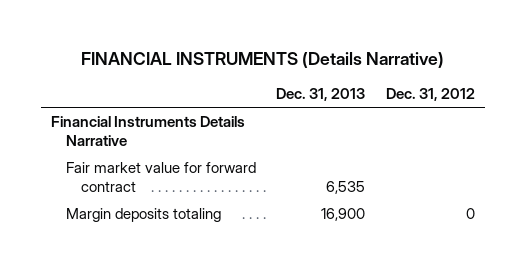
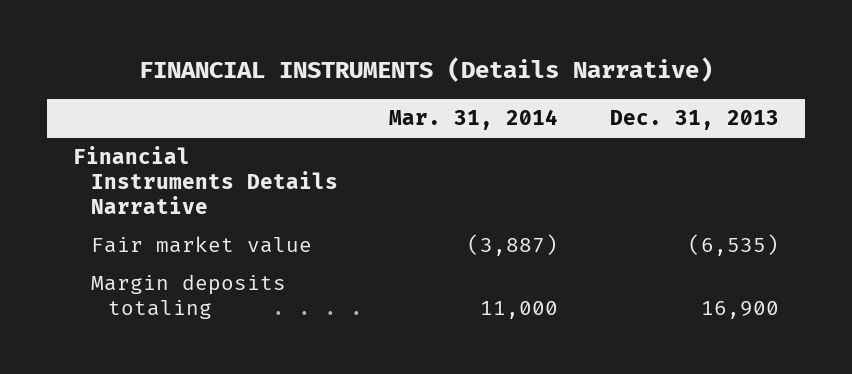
- | Dec. 31, 2013 | Dec. 31, 2012
+ | Mar. 31, 2014 | Dec. 31, 2013
- Fair market value for forward contract | 6,535 |
+ Fair market value | (3,887) | (6,535)

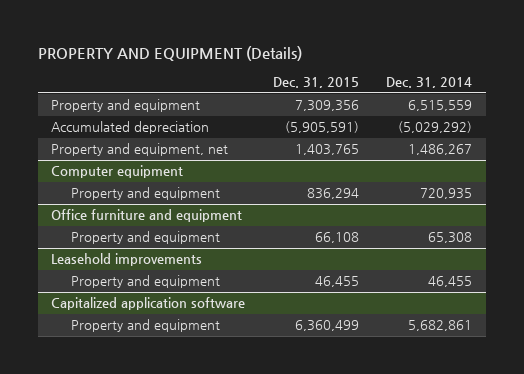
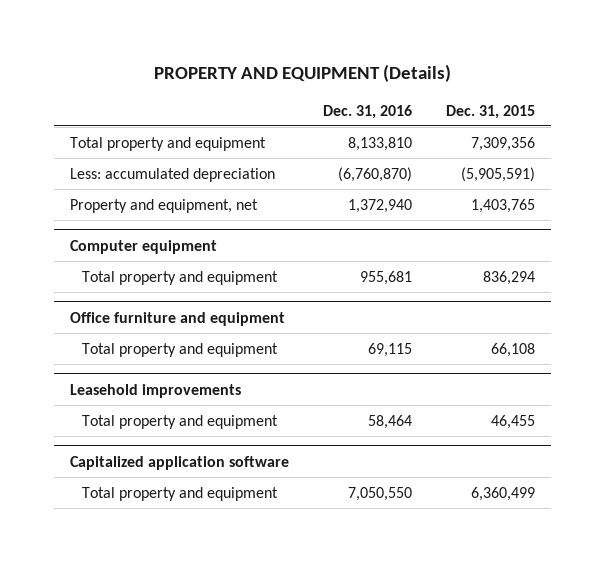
- | Dec. 31, 2015 | Dec. 31, 2014
+ | Dec. 31, 2016 | Dec. 31, 2015
- Property and equipment | 7,309,356 | 6,515,559
- Accumulated depreciation | (5,905,591) | (5,029,292)
+ Total property and equipment | 8,133,810 | 7,309,356
+ Less: accumulated depreciation | (6,760,870) | (5,905,591)
@ Computer equipment
- Property and equipment | 836,294 | 720,935
+ Total property and equipment | 955,681 | 836,294
@ Office furniture and equipment
- Property and equipment | 66,108 | 65,308
+ Total property and equipment | 69,115 | 66,108
@ Leasehold improvements
- Property and equipment | 46,455 | 46,455
+ Total property and equipment | 58,464 | 46,455
@ Capitalized application software
- Property and equipment | 6,360,499 | 5,682,861
+ Total property and equipment | 7,050,550 | 6,360,499

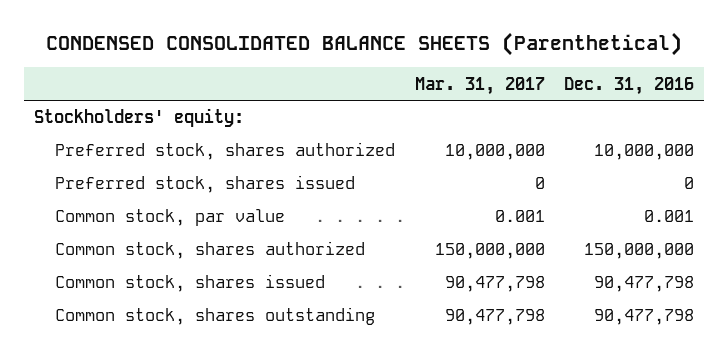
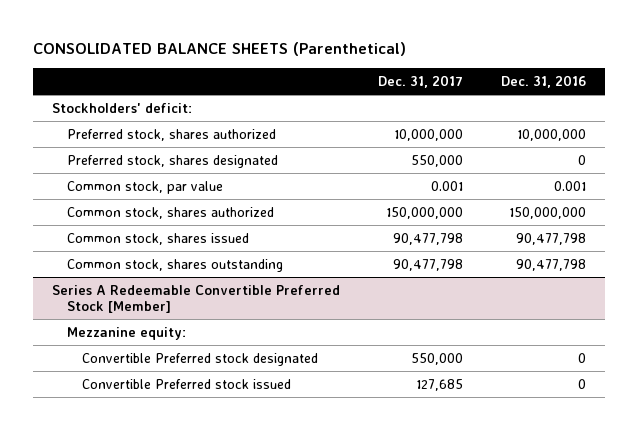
- CONDENSED CONSOLIDATED BALANCE SHEETS (Parenthetical)
+ CONSOLIDATED BALANCE SHEETS (Parenthetical)
- | Mar. 31, 2017 | Dec. 31, 2016
+ | Dec. 31, 2017 | Dec. 31, 2016
- Stockholders' equity:
+ Stockholders' deficit:
- Preferred stock, shares issued | 0 | 0
+ Preferred stock, shares designated | 550,000 | 0
+ Series A Redeemable Convertible Preferred Stock [Member]
+ Mezzanine equity:
+ Convertible Preferred stock designated | 550,000 | 0
+ Convertible Preferred stock issued | 127,685 | 0

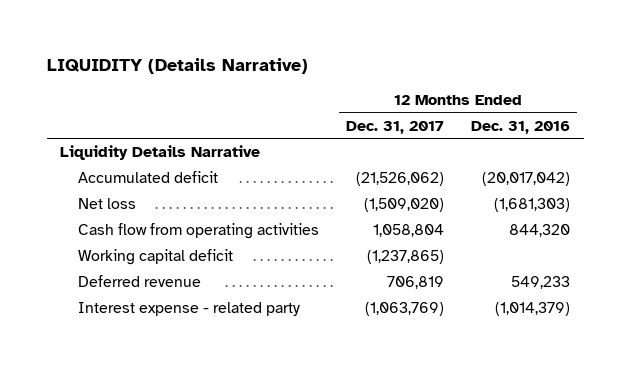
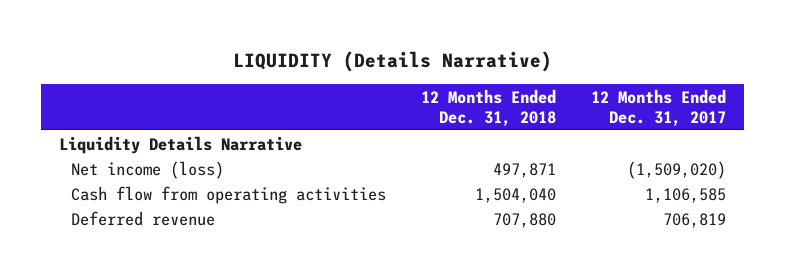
- | 12 Months Ended Dec. 31, 2017 | 12 Months Ended Dec. 31, 2016
+ | 12 Months Ended Dec. 31, 2018 | 12 Months Ended Dec. 31, 2017
- Accumulated deficit | (21,526,062) | (20,017,042)
- Net loss | (1,509,020) | (1,681,303)
- Cash flow from operating activities | 1,058,804 | 844,320
- Working capital deficit | (1,237,865) |
+ Net income (loss) | 497,871 | (1,509,020)
+ Cash flow from operating activities | 1,504,040 | 1,106,585
- Interest expense - related party | (1,063,769) | (1,014,379)

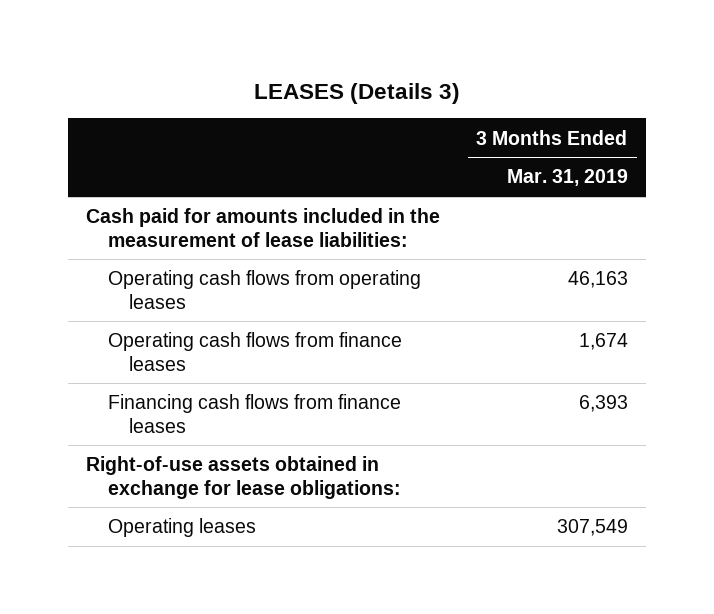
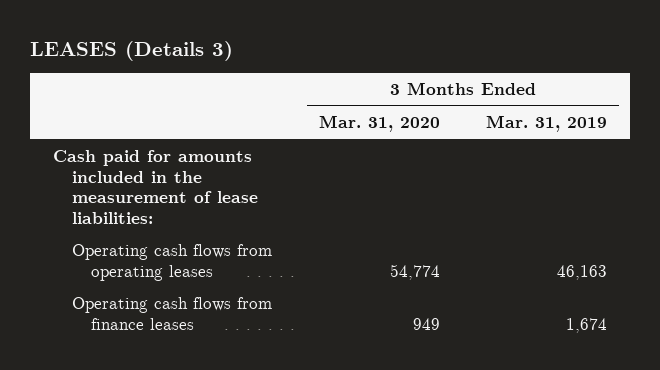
- | 3 Months Ended Mar. 31, 2019
+ | 3 Months Ended Mar. 31, 2020 | 3 Months Ended Mar. 31, 2019
- Financing cash flows from finance leases | 6,393
- Right-of-use assets obtained in exchange for lease obligations:
- Operating leases | 307,549

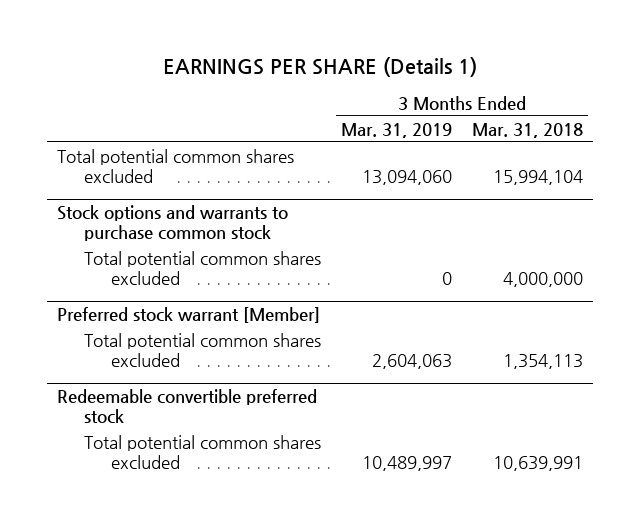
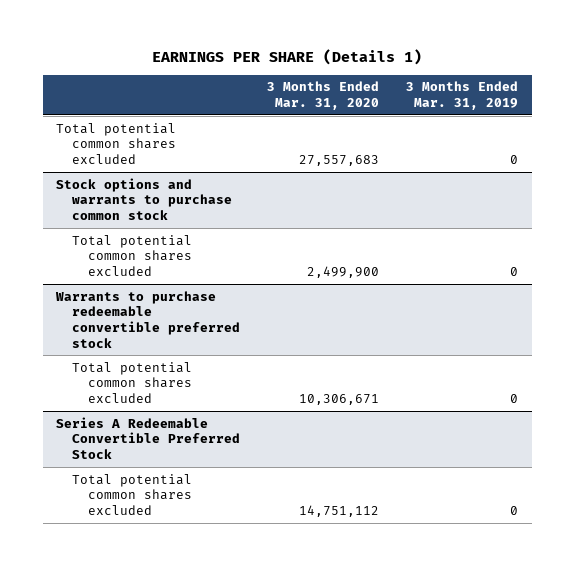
- | 3 Months Ended Mar. 31, 2019 | 3 Months Ended Mar. 31, 2018
+ | 3 Months Ended Mar. 31, 2020 | 3 Months Ended Mar. 31, 2019
- Total potential common shares excluded | 13,094,060 | 15,994,104
+ Total potential common shares excluded | 27,557,683 | 0
- Preferred stock warrant [Member]
- Total potential common shares excluded | 2,604,063 | 1,354,113
- Redeemable convertible preferred stock
- Total potential common shares excluded | 10,489,997 | 10,639,991
+ Warrants to purchase redeemable convertible preferred stock
+ Total potential common shares excluded | 10,306,671 | 0
+ Series A Redeemable Convertible Preferred Stock
+ Total potential common shares excluded | 14,751,112 | 0

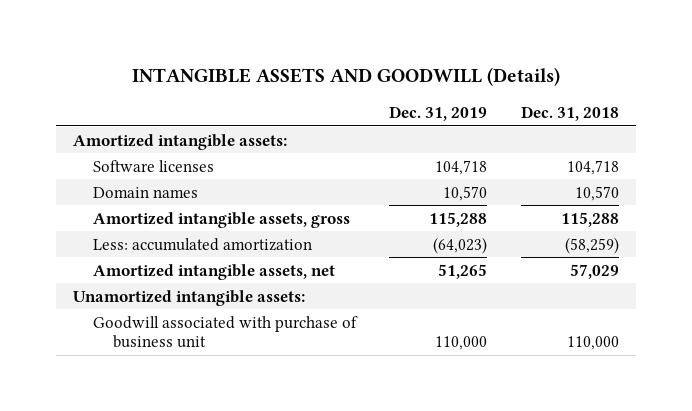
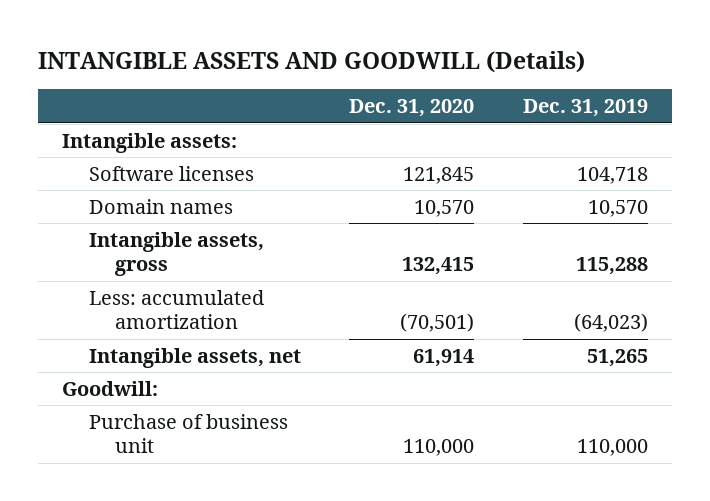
- | Dec. 31, 2019 | Dec. 31, 2018
+ | Dec. 31, 2020 | Dec. 31, 2019
- Amortized intangible assets:
+ Intangible assets:
- Amortized intangible assets, gross | 115,288 | 115,288
+ Intangible assets, gross | 132,415 | 115,288
- Amortized intangible assets, net | 51,265 | 57,029
- Unamortized intangible assets:
- Goodwill associated with purchase of business unit | 110,000 | 110,000
+ Intangible assets, net | 61,914 | 51,265
+ Goodwill:
+ Purchase of business unit | 110,000 | 110,000

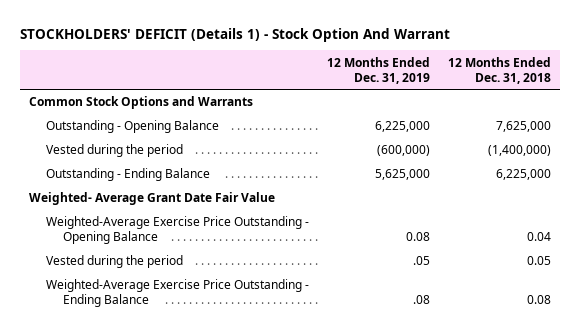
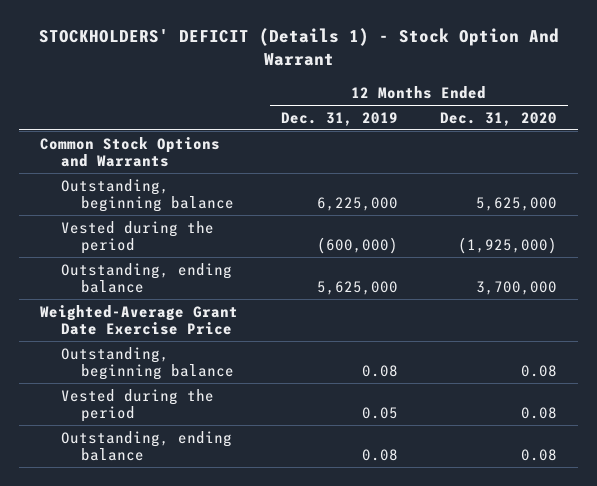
- | 12 Months Ended Dec. 31, 2019 | 12 Months Ended Dec. 31, 2018
+ | 12 Months Ended Dec. 31, 2019 | 12 Months Ended Dec. 31, 2020
- Outstanding - Opening Balance | 6,225,000 | 7,625,000
+ Outstanding, beginning balance | 6,225,000 | 5,625,000
- Outstanding - Ending Balance | 5,625,000 | 6,225,000
- Weighted- Average Grant Date Fair Value
- Weighted-Average Exercise Price Outstanding - Opening Balance | 0.08 | 0.04
- Vested during the period | .05 | 0.05
- Weighted-Average Exercise Price Outstanding - Ending Balance | .08 | 0.08
+ Outstanding, ending balance | 5,625,000 | 3,700,000
+ Weighted-Average Grant Date Exercise Price
+ Outstanding, beginning balance | 0.08 | 0.08
+ Vested during the period | 0.05 | 0.08
+ Outstanding, ending balance | 0.08 | 0.08

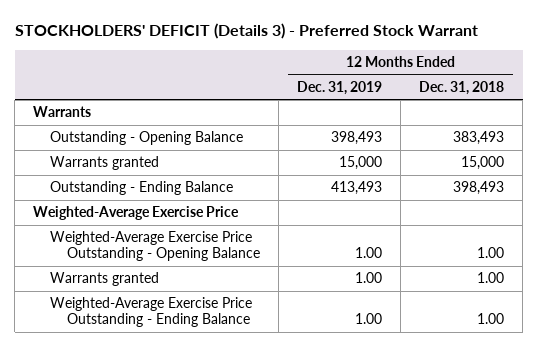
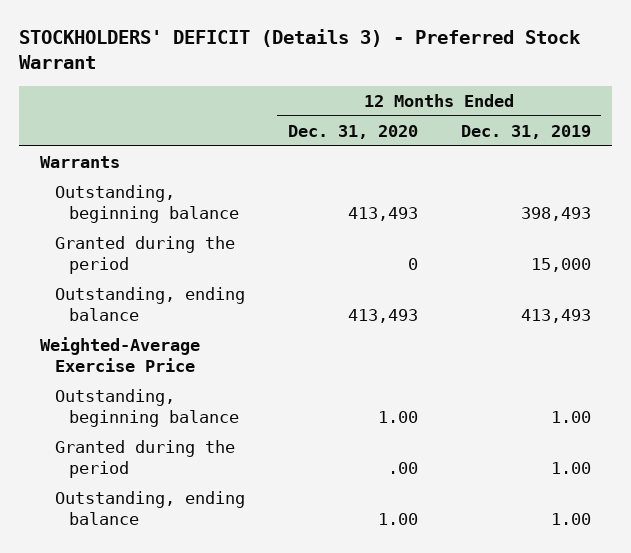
- | 12 Months Ended Dec. 31, 2019 | 12 Months Ended Dec. 31, 2018
+ | 12 Months Ended Dec. 31, 2020 | 12 Months Ended Dec. 31, 2019
- Outstanding - Opening Balance | 398,493 | 383,493
- Warrants granted | 15,000 | 15,000
- Outstanding - Ending Balance | 413,493 | 398,493
+ Outstanding, beginning balance | 413,493 | 398,493
+ Granted during the period | 0 | 15,000
+ Outstanding, ending balance | 413,493 | 413,493
- Weighted-Average Exercise Price Outstanding - Opening Balance | 1.00 | 1.00
- Warrants granted | 1.00 | 1.00
- Weighted-Average Exercise Price Outstanding - Ending Balance | 1.00 | 1.00
+ Outstanding, beginning balance | 1.00 | 1.00
+ Granted during the period | .00 | 1.00
+ Outstanding, ending balance | 1.00 | 1.00

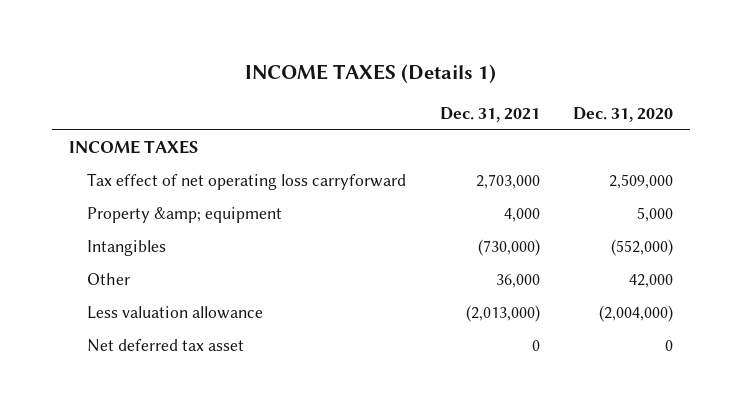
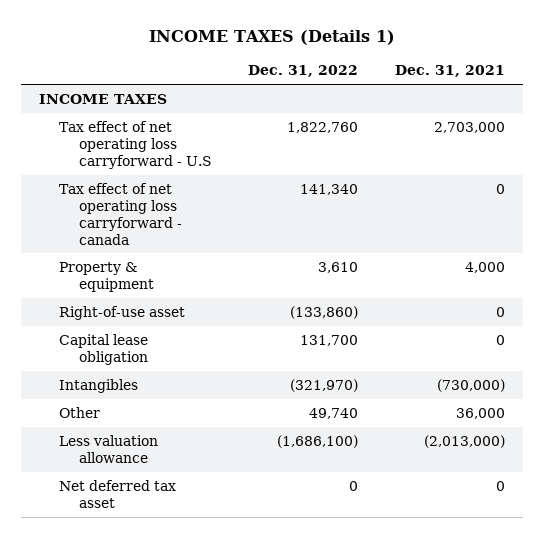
- | Dec. 31, 2021 | Dec. 31, 2020
+ | Dec. 31, 2022 | Dec. 31, 2021
- Tax effect of net operating loss carryforward | 2,703,000 | 2,509,000
- Property &amp; equipment | 4,000 | 5,000
+ Tax effect of net operating loss carryforward - U.S | 1,822,760 | 2,703,000
+ Tax effect of net operating loss carryforward - canada | 141,340 | 0
+ Property & equipment | 3,610 | 4,000
+ Right-of-use asset | (133,860) | 0
+ Capital lease obligation | 131,700 | 0

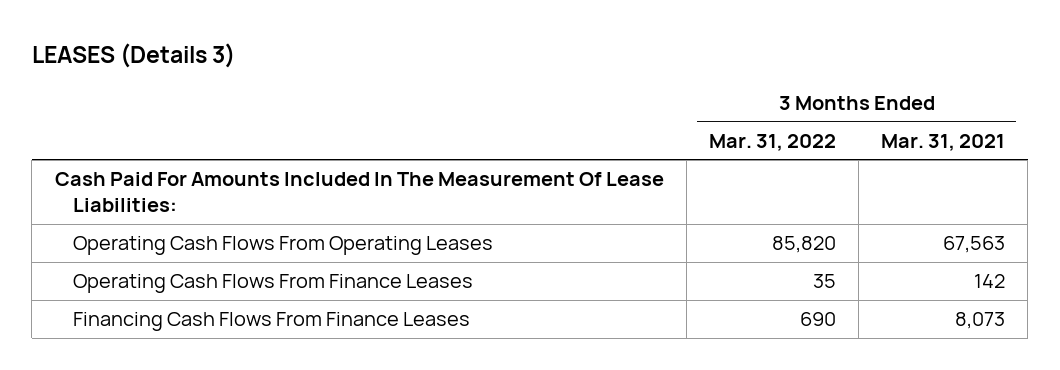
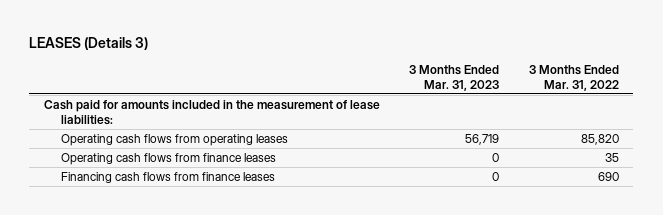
- | 3 Months Ended Mar. 31, 2022 | 3 Months Ended Mar. 31, 2021
+ | 3 Months Ended Mar. 31, 2023 | 3 Months Ended Mar. 31, 2022
- Cash Paid For Amounts Included In The Measurement Of Lease Liabilities:
- Operating Cash Flows From Operating Leases | 85,820 | 67,563
- Operating Cash Flows From Finance Leases | 35 | 142
- Financing Cash Flows From Finance Leases | 690 | 8,073
+ Cash paid for amounts included in the measurement of lease liabilities:
+ Operating cash flows from operating leases | 56,719 | 85,820
+ Operating cash flows from finance leases | 0 | 35
+ Financing cash flows from finance leases | 0 | 690

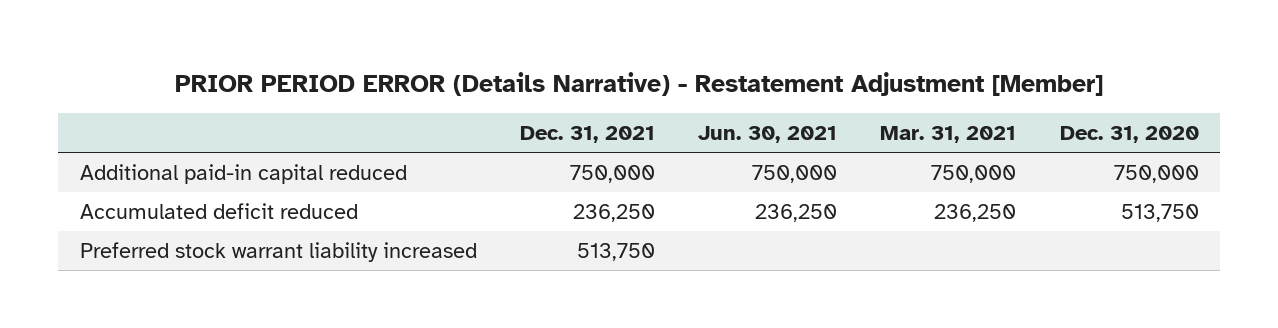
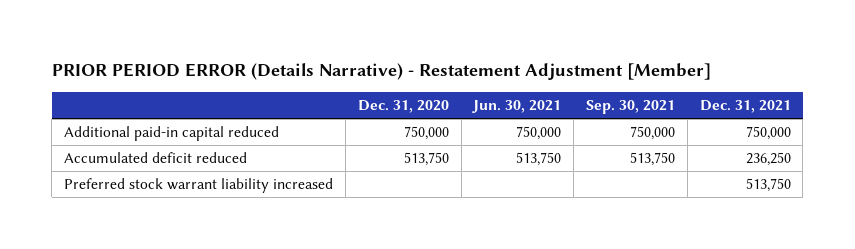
- | Dec. 31, 2021 | Jun. 30, 2021 | Mar. 31, 2021 | Dec. 31, 2020
+ | Dec. 31, 2020 | Jun. 30, 2021 | Sep. 30, 2021 | Dec. 31, 2021
- Accumulated deficit reduced | 236,250 | 236,250 | 236,250 | 513,750
+ Accumulated deficit reduced | 513,750 | 513,750 | 513,750 | 236,250

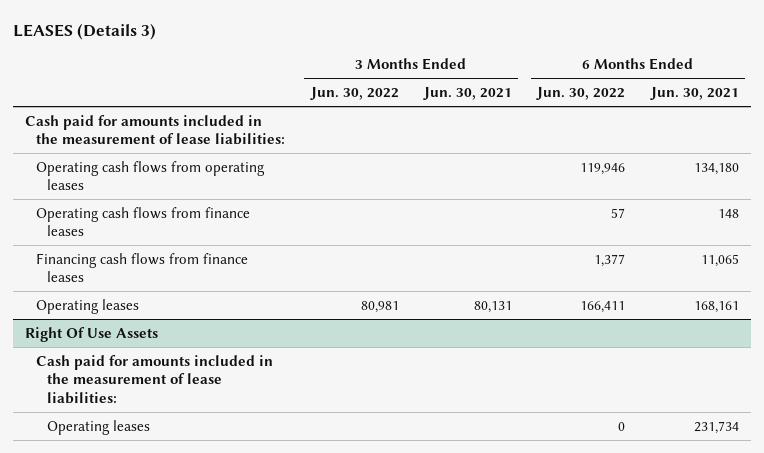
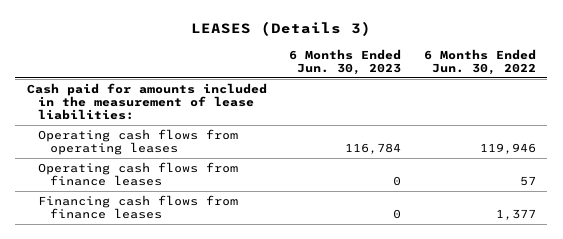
- | 3 Months Ended Jun. 30, 2022 | 3 Months Ended Jun. 30, 2021 | 6 Months Ended Jun. 30, 2022 | 6 Months Ended Jun. 30, 2021
+ | 6 Months Ended Jun. 30, 2023 | 6 Months Ended Jun. 30, 2022
- Operating leases | 80,981 | 80,131 | 166,411 | 168,161
- Right Of Use Assets
- Cash paid for amounts included in the measurement of lease liabilities:
- Operating leases | | | 0 | 231,734

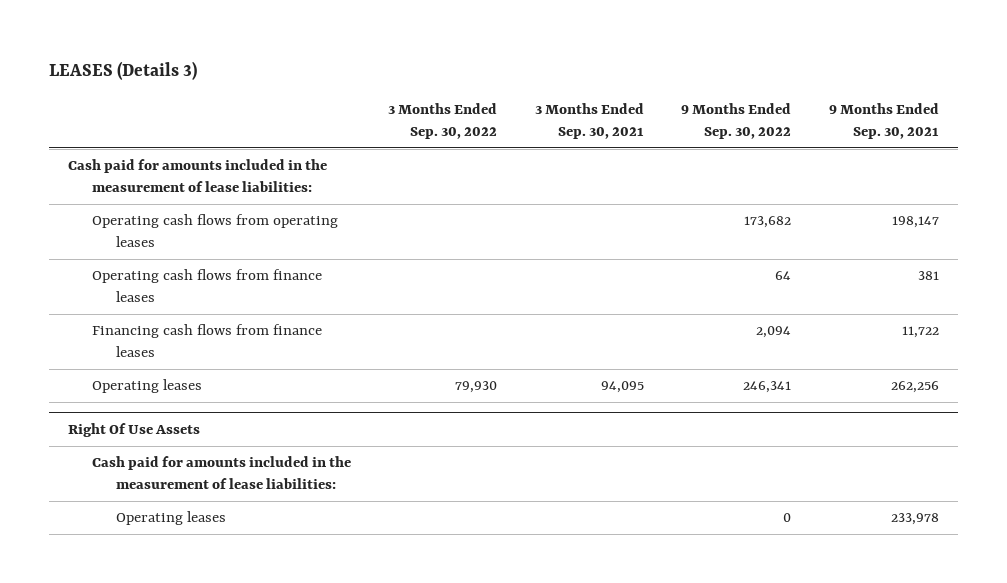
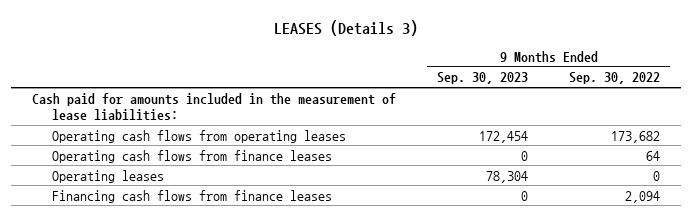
- | 3 Months Ended Sep. 30, 2022 | 3 Months Ended Sep. 30, 2021 | 9 Months Ended Sep. 30, 2022 | 9 Months Ended Sep. 30, 2021
+ | 9 Months Ended Sep. 30, 2023 | 9 Months Ended Sep. 30, 2022
- Operating leases | 79,930 | 94,095 | 246,341 | 262,256
- Right Of Use Assets
- Cash paid for amounts included in the measurement of lease liabilities:
moved down: Financing cash flows from finance leases | 0 | 2,094

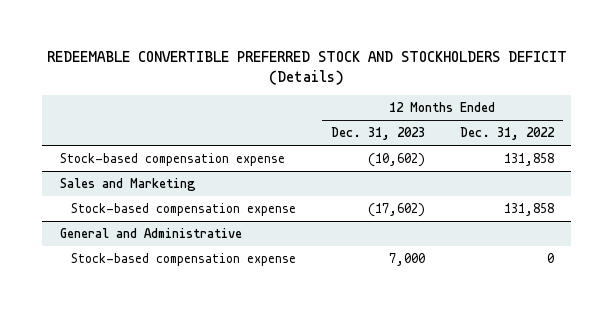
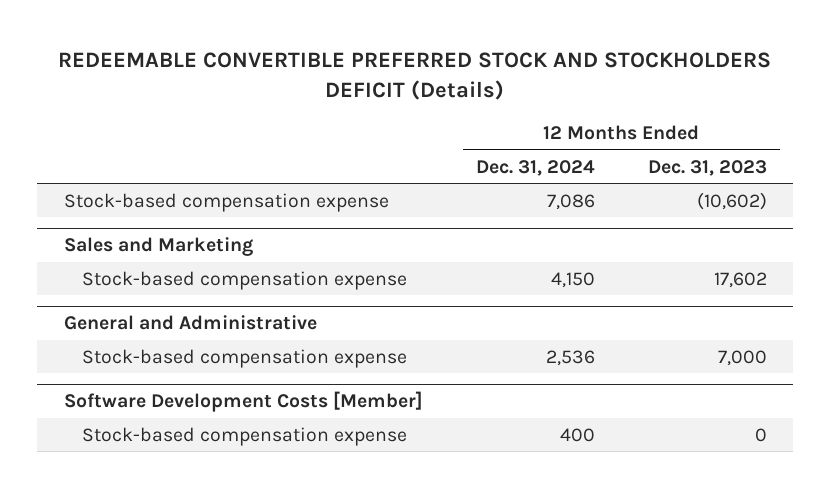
- | 12 Months Ended Dec. 31, 2023 | 12 Months Ended Dec. 31, 2022
+ | 12 Months Ended Dec. 31, 2024 | 12 Months Ended Dec. 31, 2023
@ Sales and Marketing
- Stock-based compensation expense | (17,602) | 131,858
+ Stock-based compensation expense | 4,150 | 17,602
+ Software Development Costs [Member]
+ Stock-based compensation expense | 400 | 0

